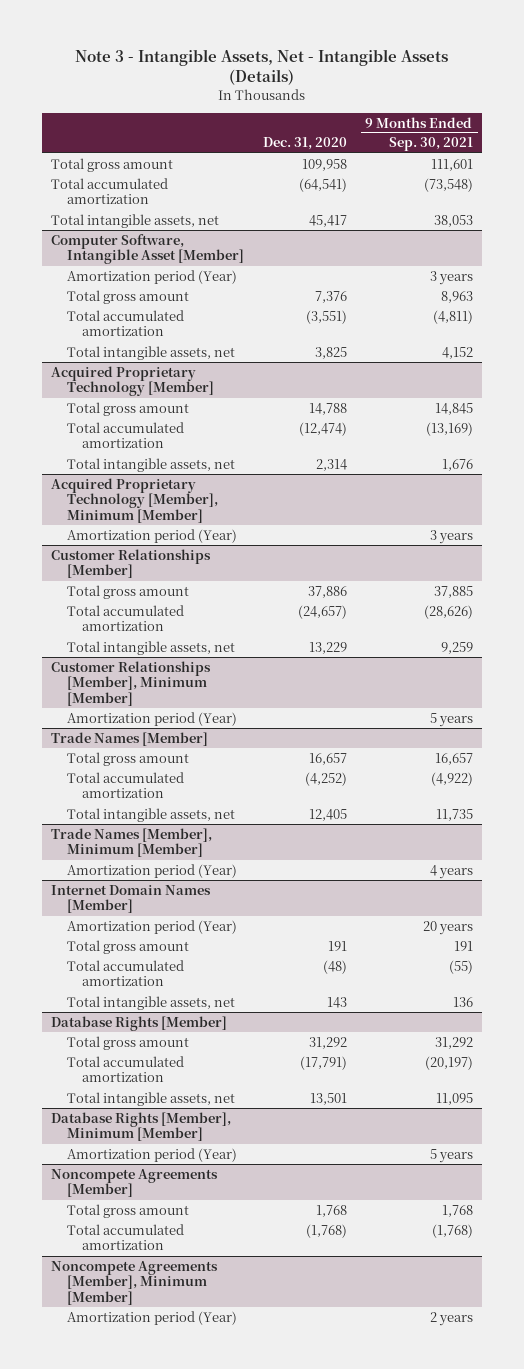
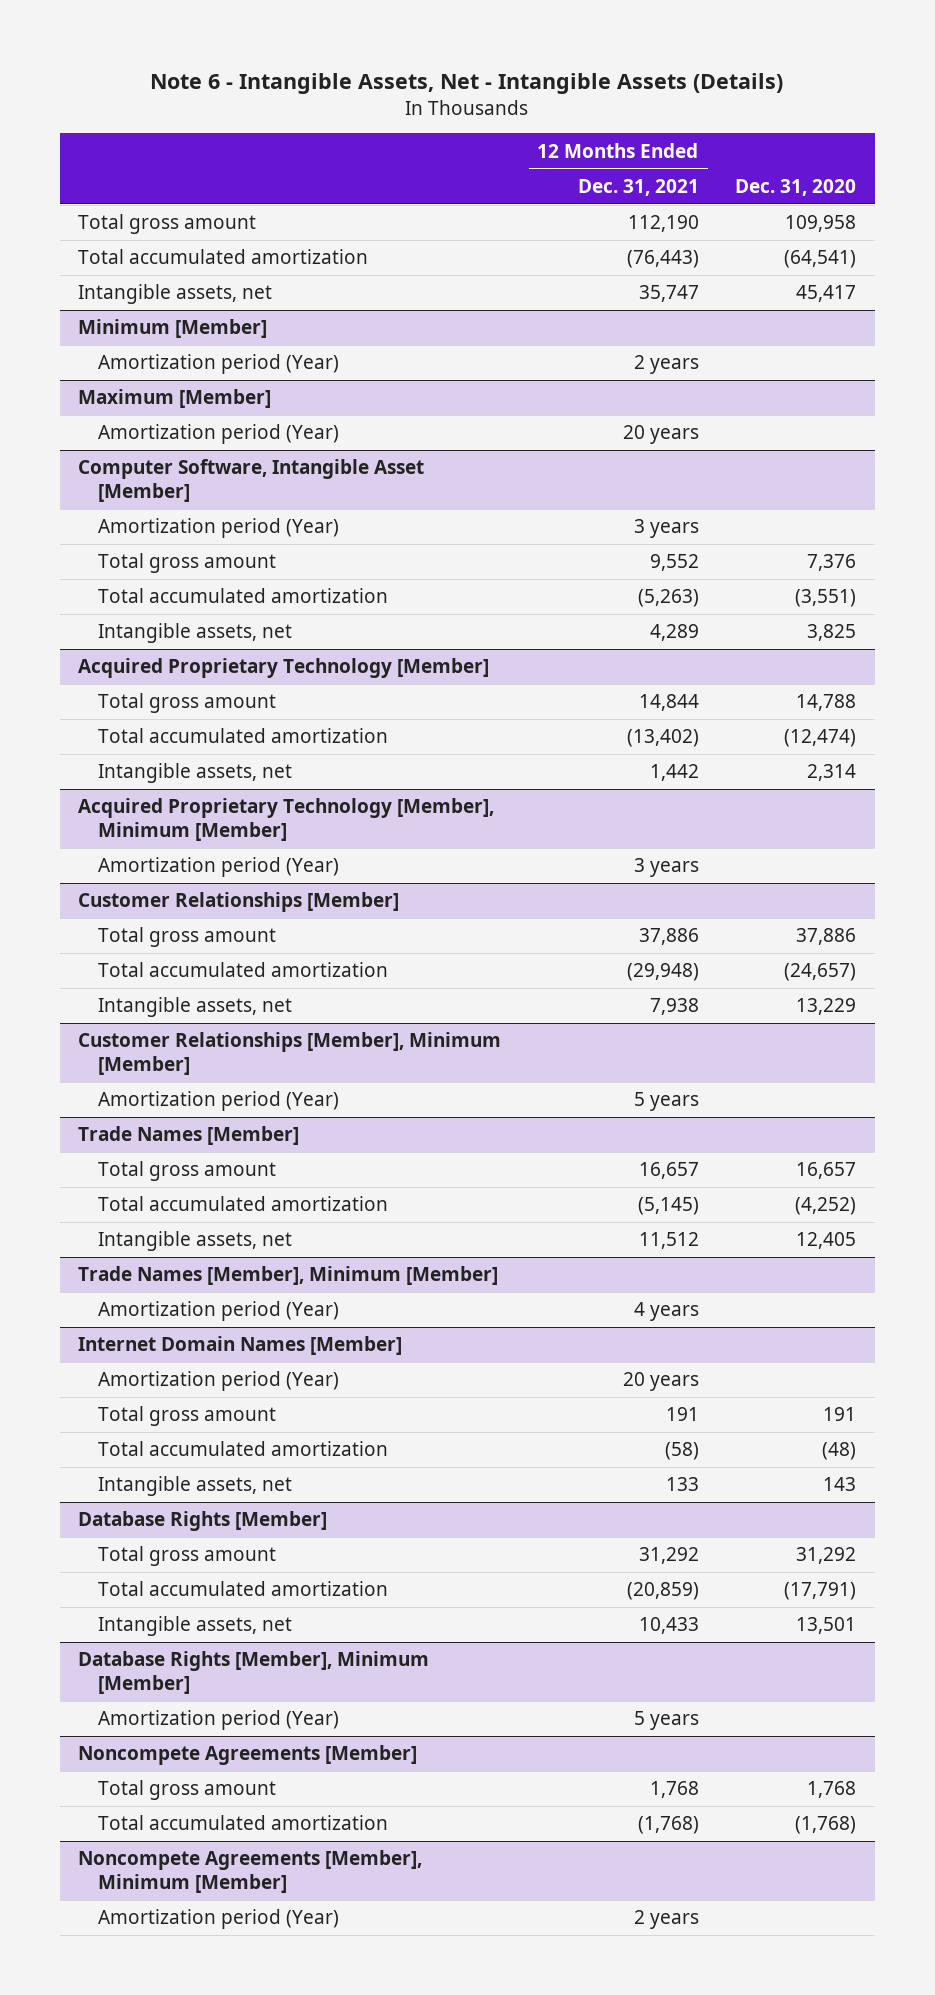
- Note 3 - Intangible Assets, Net - Intangible Assets (Details)
+ Note 6 - Intangible Assets, Net - Intangible Assets (Details)
- | Dec. 31, 2020 | 9 Months Ended Sep. 30, 2021
+ | 12 Months Ended Dec. 31, 2021 | Dec. 31, 2020
- Total intangible assets, net | 45,417 | 38,053
+ Intangible assets, net | 35,747 | 45,417
+ Minimum [Member]
+ Amortization period (Year) | 2 years |
+ Maximum [Member]
+ Amortization period (Year) | 20 years |
@ Computer Software, Intangible Asset [Member]
- Total intangible assets, net | 3,825 | 4,152
+ Intangible assets, net | 4,289 | 3,825
@ Acquired Proprietary Technology [Member]
- Total intangible assets, net | 2,314 | 1,676
+ Intangible assets, net | 1,442 | 2,314
@ Customer Relationships [Member]
- Total intangible assets, net | 13,229 | 9,259
+ Intangible assets, net | 7,938 | 13,229
@ Trade Names [Member]
- Total intangible assets, net | 12,405 | 11,735
+ Intangible assets, net | 11,512 | 12,405
@ Internet Domain Names [Member]
- Total intangible assets, net | 143 | 136
+ Intangible assets, net | 133 | 143
@ Database Rights [Member]
- Total intangible assets, net | 13,501 | 11,095
+ Intangible assets, net | 10,433 | 13,501

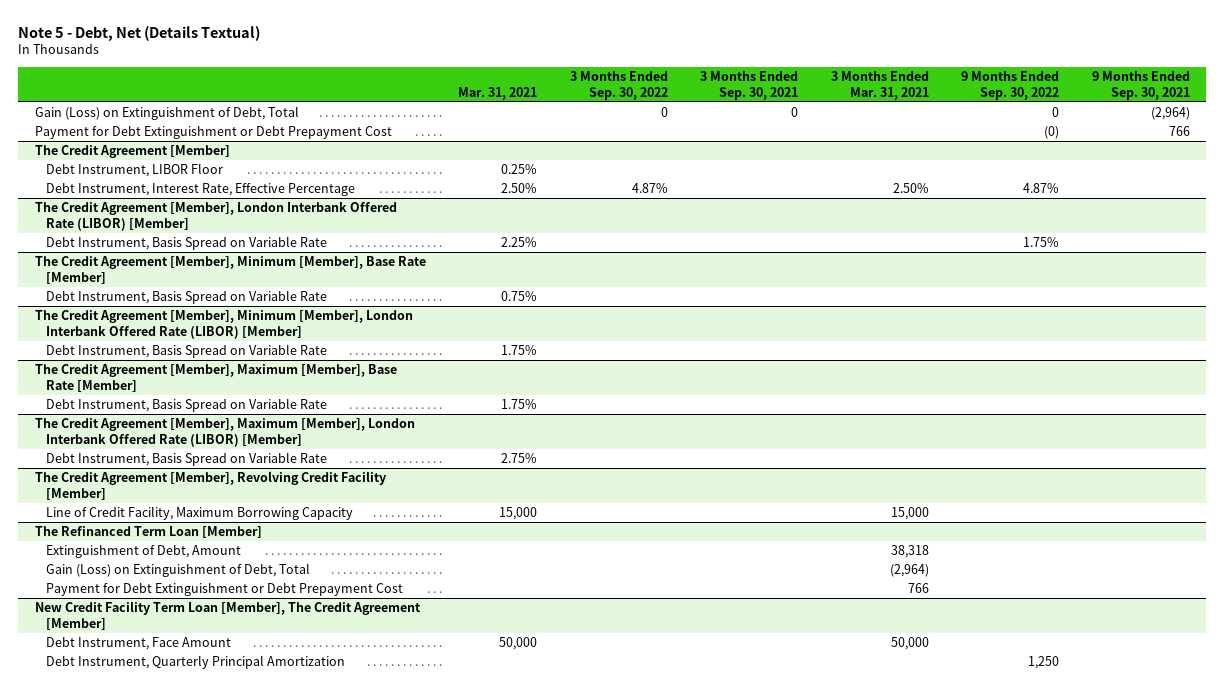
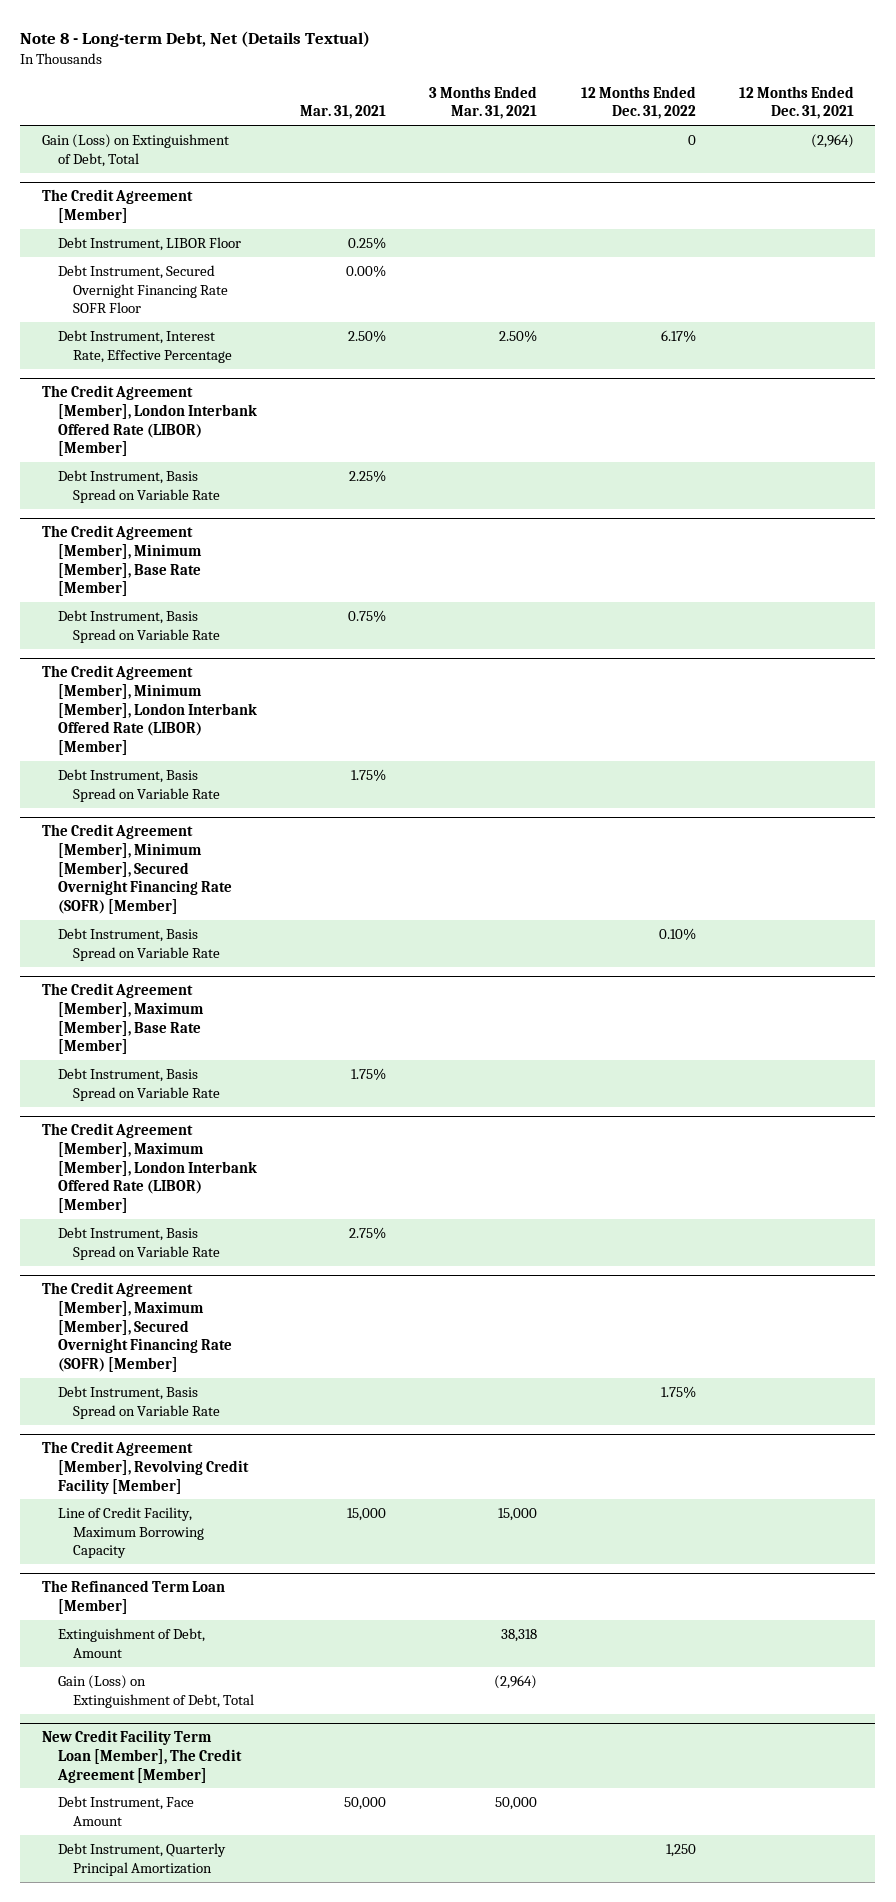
- Note 5 - Debt, Net (Details Textual)
+ Note 8 - Long-term Debt, Net (Details Textual)
- | Mar. 31, 2021 | 3 Months Ended Sep. 30, 2022 | 3 Months Ended Sep. 30, 2021 | 3 Months Ended Mar. 31, 2021 | 9 Months Ended Sep. 30, 2022 | 9 Months Ended Sep. 30, 2021
+ | Mar. 31, 2021 | 3 Months Ended Mar. 31, 2021 | 12 Months Ended Dec. 31, 2022 | 12 Months Ended Dec. 31, 2021
- Payment for Debt Extinguishment or Debt Prepayment Cost | | | | | (0) | 766
@ The Credit Agreement [Member]
+ Debt Instrument, Secured Overnight Financing Rate SOFR Floor | 0.00% | | |
+ The Credit Agreement [Member], Minimum [Member], Secured Overnight Financing Rate (SOFR) [Member]
+ Debt Instrument, Basis Spread on Variable Rate | | | 0.10% |
+ The Credit Agreement [Member], Maximum [Member], Secured Overnight Financing Rate (SOFR) [Member]
+ Debt Instrument, Basis Spread on Variable Rate | | | 1.75% |
@ The Refinanced Term Loan [Member]
- Payment for Debt Extinguishment or Debt Prepayment Cost | | | | 766 | |

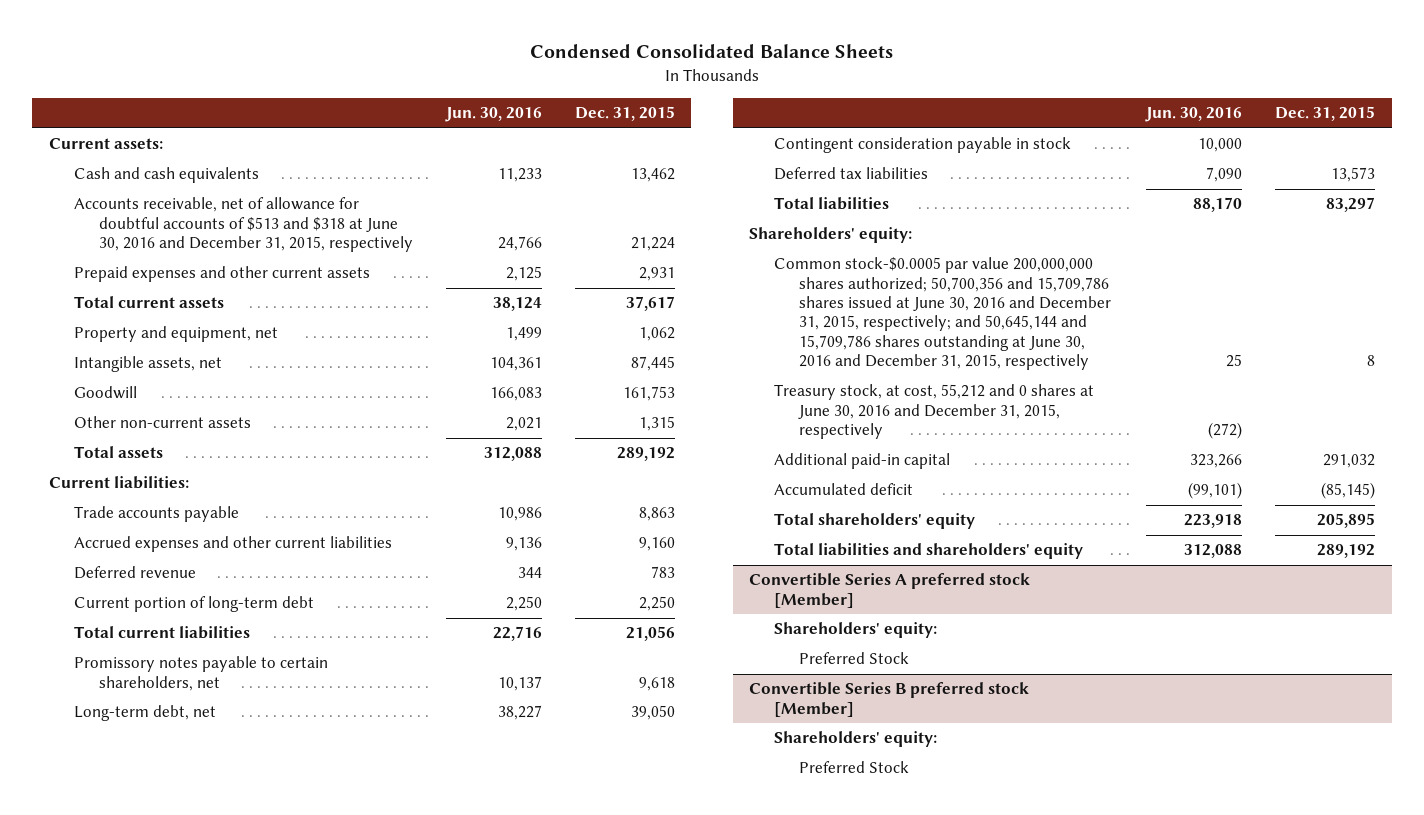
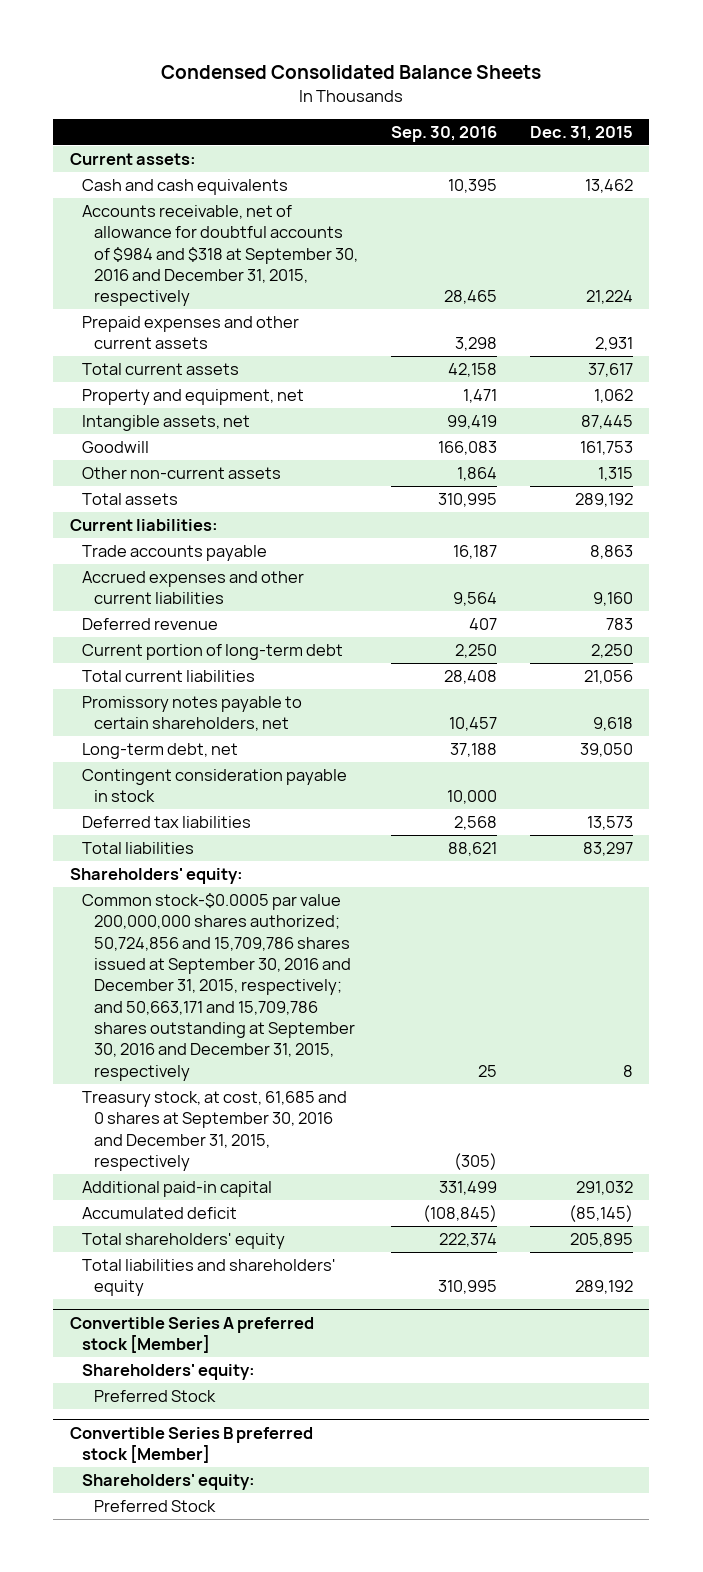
- | Jun. 30, 2016 | Dec. 31, 2015
+ | Sep. 30, 2016 | Dec. 31, 2015
- Accounts receivable, net of allowance for doubtful accounts of $513 and $318 at June 30, 2016 and December 31, 2015, respectively | 24,766 | 21,224
+ Accounts receivable, net of allowance for doubtful accounts of $984 and $318 at September 30, 2016 and December 31, 2015, respectively | 28,465 | 21,224
- Common stock-$0.0005 par value 200,000,000 shares authorized; 50,700,356 and 15,709,786 shares issued at June 30, 2016 and December 31, 2015, respectively; and 50,645,144 and 15,709,786 shares outstanding at June 30, 2016 and December 31, 2015, respectively | 25 | 8
- Treasury stock, at cost, 55,212 and 0 shares at June 30, 2016 and December 31, 2015, respectively | (272) |
+ Common stock-$0.0005 par value 200,000,000 shares authorized; 50,724,856 and 15,709,786 shares issued at September 30, 2016 and December 31, 2015, respectively; and 50,663,171 and 15,709,786 shares outstanding at September 30, 2016 and December 31, 2015, respectively | 25 | 8
+ Treasury stock, at cost, 61,685 and 0 shares at September 30, 2016 and December 31, 2015, respectively | (305) |

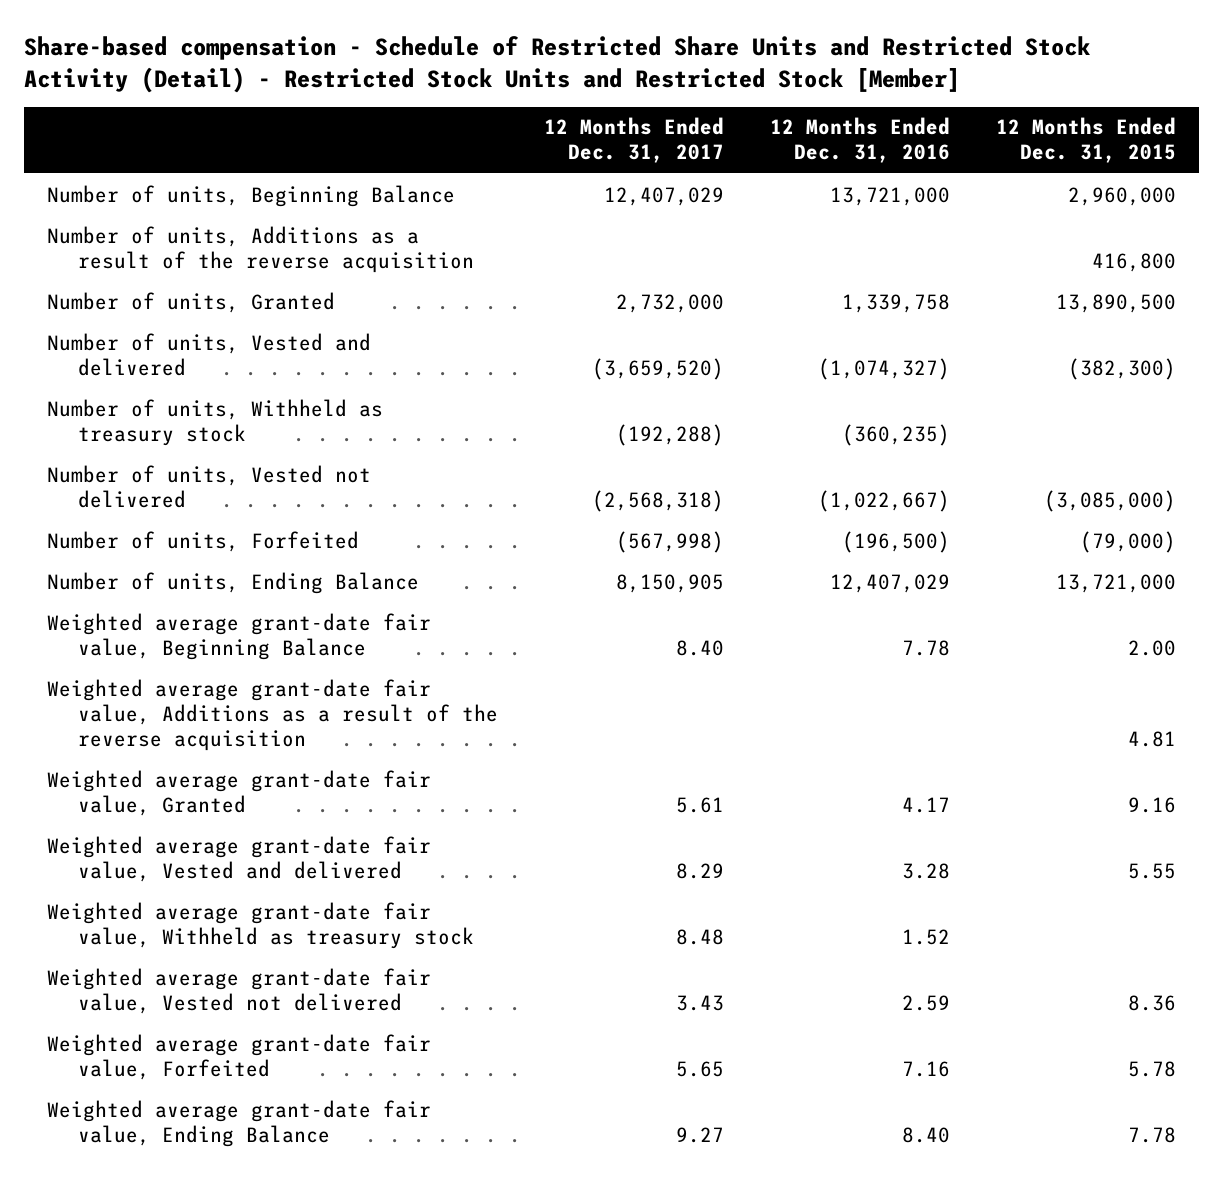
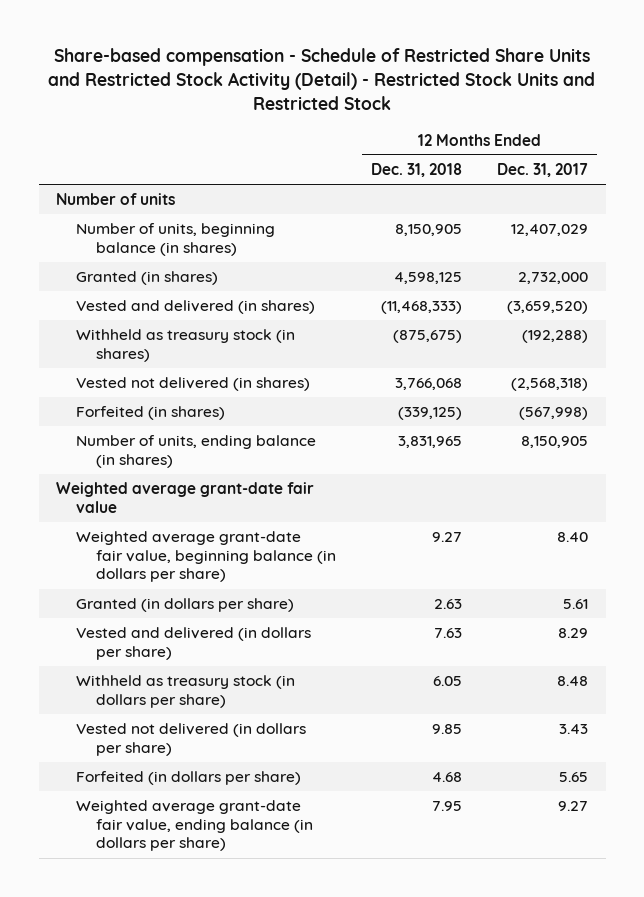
- Share-based compensation - Schedule of Restricted Share Units and Restricted Stock Activity (Detail) - Restricted Stock Units and Restricted Stock [Member]
+ Share-based compensation - Schedule of Restricted Share Units and Restricted Stock Activity (Detail) - Restricted Stock Units and Restricted Stock
- | 12 Months Ended Dec. 31, 2017 | 12 Months Ended Dec. 31, 2016 | 12 Months Ended Dec. 31, 2015
+ | 12 Months Ended Dec. 31, 2018 | 12 Months Ended Dec. 31, 2017
- Number of units, Beginning Balance | 12,407,029 | 13,721,000 | 2,960,000
- Number of units, Additions as a result of the reverse acquisition | | | 416,800
- Number of units, Granted | 2,732,000 | 1,339,758 | 13,890,500
- Number of units, Vested and delivered | (3,659,520) | (1,074,327) | (382,300)
- Number of units, Withheld as treasury stock | (192,288) | (360,235) |
- Number of units, Vested not delivered | (2,568,318) | (1,022,667) | (3,085,000)
- Number of units, Forfeited | (567,998) | (196,500) | (79,000)
- Number of units, Ending Balance | 8,150,905 | 12,407,029 | 13,721,000
- Weighted average grant-date fair value, Beginning Balance | 8.40 | 7.78 | 2.00
- Weighted average grant-date fair value, Additions as a result of the reverse acquisition | | | 4.81
- Weighted average grant-date fair value, Granted | 5.61 | 4.17 | 9.16
- Weighted average grant-date fair value, Vested and delivered | 8.29 | 3.28 | 5.55
- Weighted average grant-date fair value, Withheld as treasury stock | 8.48 | 1.52 |
- Weighted average grant-date fair value, Vested not delivered | 3.43 | 2.59 | 8.36
- Weighted average grant-date fair value, Forfeited | 5.65 | 7.16 | 5.78
- Weighted average grant-date fair value, Ending Balance | 9.27 | 8.40 | 7.78
+ Number of units
+ Number of units, beginning balance (in shares) | 8,150,905 | 12,407,029
+ Granted (in shares) | 4,598,125 | 2,732,000
+ Vested and delivered (in shares) | (11,468,333) | (3,659,520)
+ Withheld as treasury stock (in shares) | (875,675) | (192,288)
+ Vested not delivered (in shares) | 3,766,068 | (2,568,318)
+ Forfeited (in shares) | (339,125) | (567,998)
+ Number of units, ending balance (in shares) | 3,831,965 | 8,150,905
+ Weighted average grant-date fair value
+ Weighted average grant-date fair value, beginning balance (in dollars per share) | 9.27 | 8.40
+ Granted (in dollars per share) | 2.63 | 5.61
+ Vested and delivered (in dollars per share) | 7.63 | 8.29
+ Withheld as treasury stock (in dollars per share) | 6.05 | 8.48
+ Vested not delivered (in dollars per share) | 9.85 | 3.43
+ Forfeited (in dollars per share) | 4.68 | 5.65
+ Weighted average grant-date fair value, ending balance (in dollars per share) | 7.95 | 9.27

